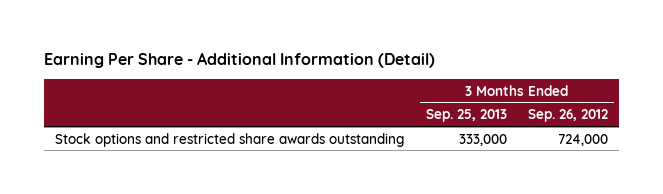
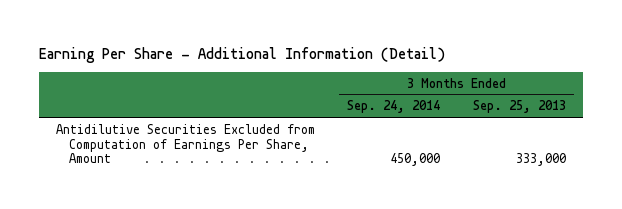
- | 3 Months Ended Sep. 25, 2013 | 3 Months Ended Sep. 26, 2012
+ | 3 Months Ended Sep. 24, 2014 | 3 Months Ended Sep. 25, 2013
- Stock options and restricted share awards outstanding | 333,000 | 724,000
+ Antidilutive Securities Excluded from Computation of Earnings Per Share, Amount | 450,000 | 333,000

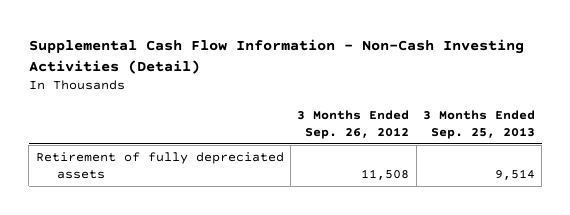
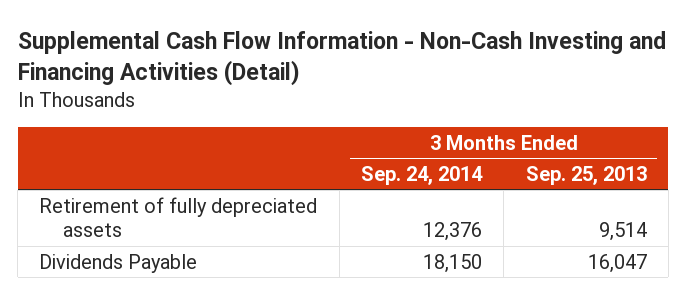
- Supplemental Cash Flow Information - Non-Cash Investing Activities (Detail)
+ Supplemental Cash Flow Information - Non-Cash Investing and Financing Activities (Detail)
- | 3 Months Ended Sep. 26, 2012 | 3 Months Ended Sep. 25, 2013
+ | 3 Months Ended Sep. 24, 2014 | 3 Months Ended Sep. 25, 2013
+ Dividends Payable | 18,150 | 16,047

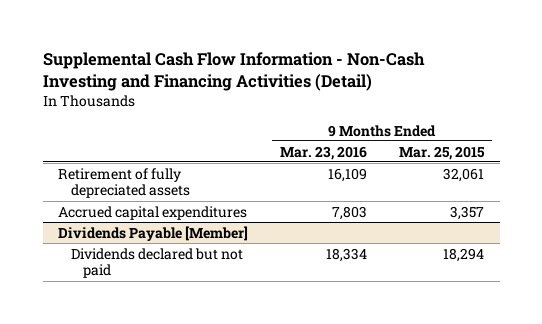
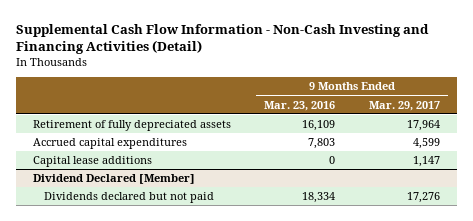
- | 9 Months Ended Mar. 23, 2016 | 9 Months Ended Mar. 25, 2015
+ | 9 Months Ended Mar. 23, 2016 | 9 Months Ended Mar. 29, 2017
- Dividends Payable [Member]
+ Capital lease additions | 0 | 1,147
+ Dividend Declared [Member]

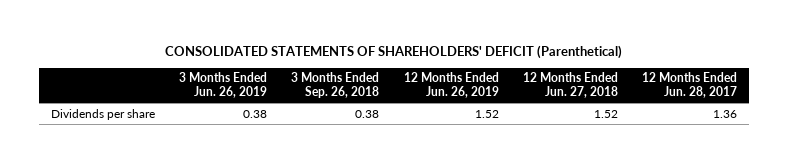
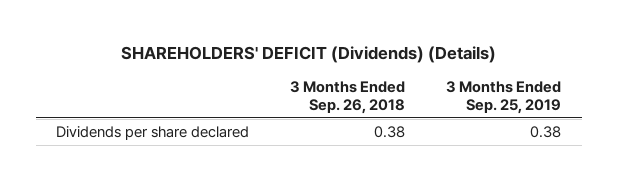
- CONSOLIDATED STATEMENTS OF SHAREHOLDERS' DEFICIT (Parenthetical)
+ SHAREHOLDERS' DEFICIT (Dividends) (Details)
- | 3 Months Ended Jun. 26, 2019 | 3 Months Ended Sep. 26, 2018 | 12 Months Ended Jun. 26, 2019 | 12 Months Ended Jun. 27, 2018 | 12 Months Ended Jun. 28, 2017
+ | 3 Months Ended Sep. 26, 2018 | 3 Months Ended Sep. 25, 2019
- Dividends per share | 0.38 | 0.38 | 1.52 | 1.52 | 1.36
+ Dividends per share declared | 0.38 | 0.38

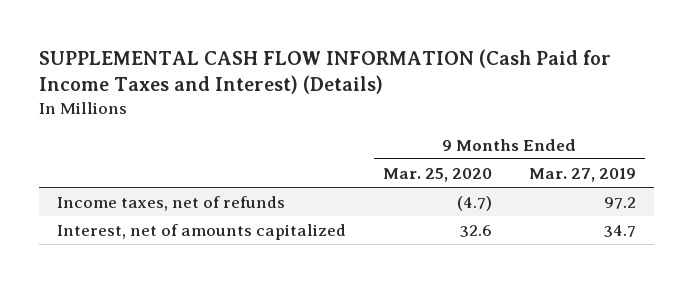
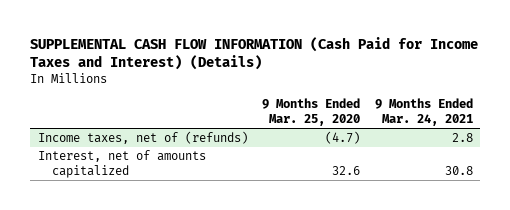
- | 9 Months Ended Mar. 25, 2020 | 9 Months Ended Mar. 27, 2019
+ | 9 Months Ended Mar. 25, 2020 | 9 Months Ended Mar. 24, 2021
- Income taxes, net of refunds | (4.7) | 97.2
+ Income taxes, net of (refunds) | (4.7) | 2.8

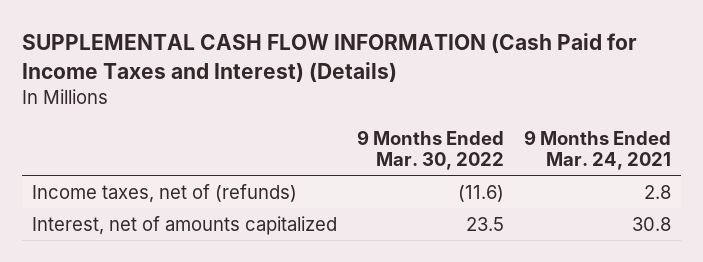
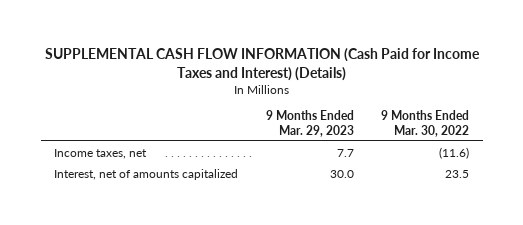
- | 9 Months Ended Mar. 30, 2022 | 9 Months Ended Mar. 24, 2021
+ | 9 Months Ended Mar. 29, 2023 | 9 Months Ended Mar. 30, 2022
- Income taxes, net of (refunds) | (11.6) | 2.8
+ Income taxes, net | 7.7 | (11.6)

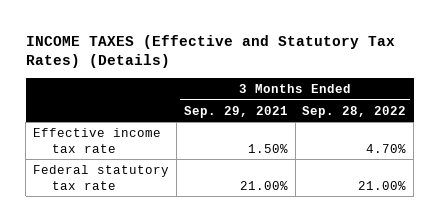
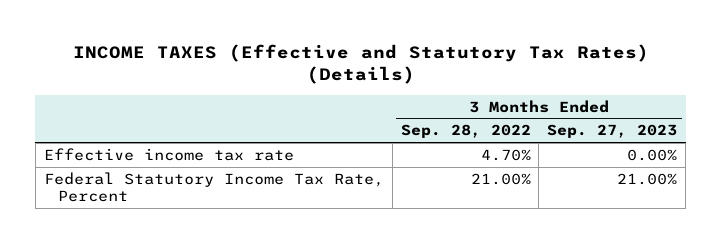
- | 3 Months Ended Sep. 29, 2021 | 3 Months Ended Sep. 28, 2022
+ | 3 Months Ended Sep. 28, 2022 | 3 Months Ended Sep. 27, 2023
- Federal statutory tax rate | 21.00% | 21.00%
+ Federal Statutory Income Tax Rate, Percent | 21.00% | 21.00%

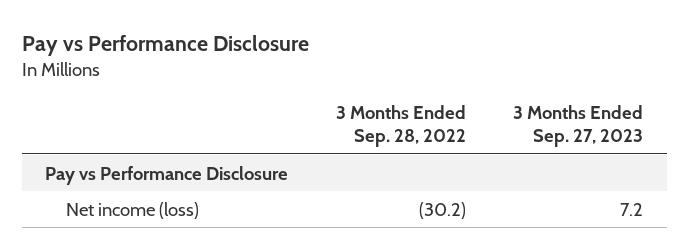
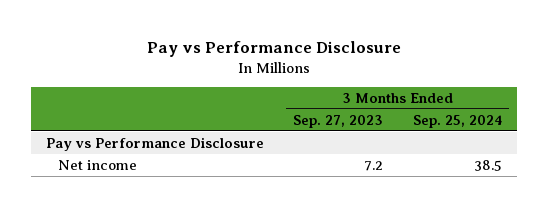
- | 3 Months Ended Sep. 28, 2022 | 3 Months Ended Sep. 27, 2023
+ | 3 Months Ended Sep. 27, 2023 | 3 Months Ended Sep. 25, 2024
- Net income (loss) | (30.2) | 7.2
+ Net income | 7.2 | 38.5

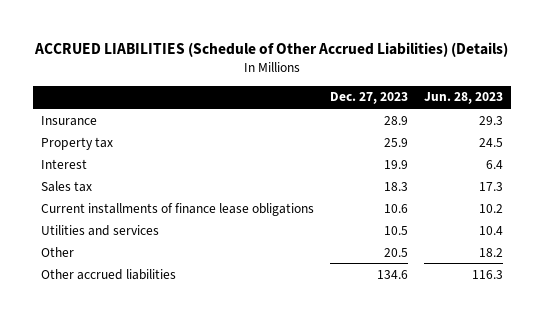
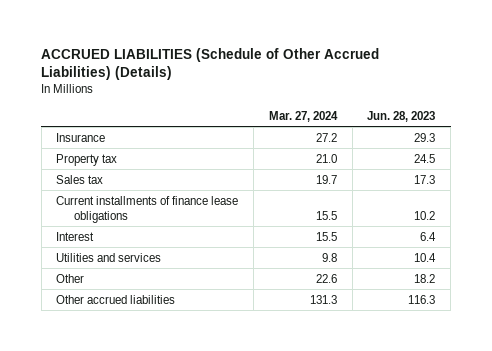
- | Dec. 27, 2023 | Jun. 28, 2023
+ | Mar. 27, 2024 | Jun. 28, 2023
moved down: Interest | 15.5 | 6.4

